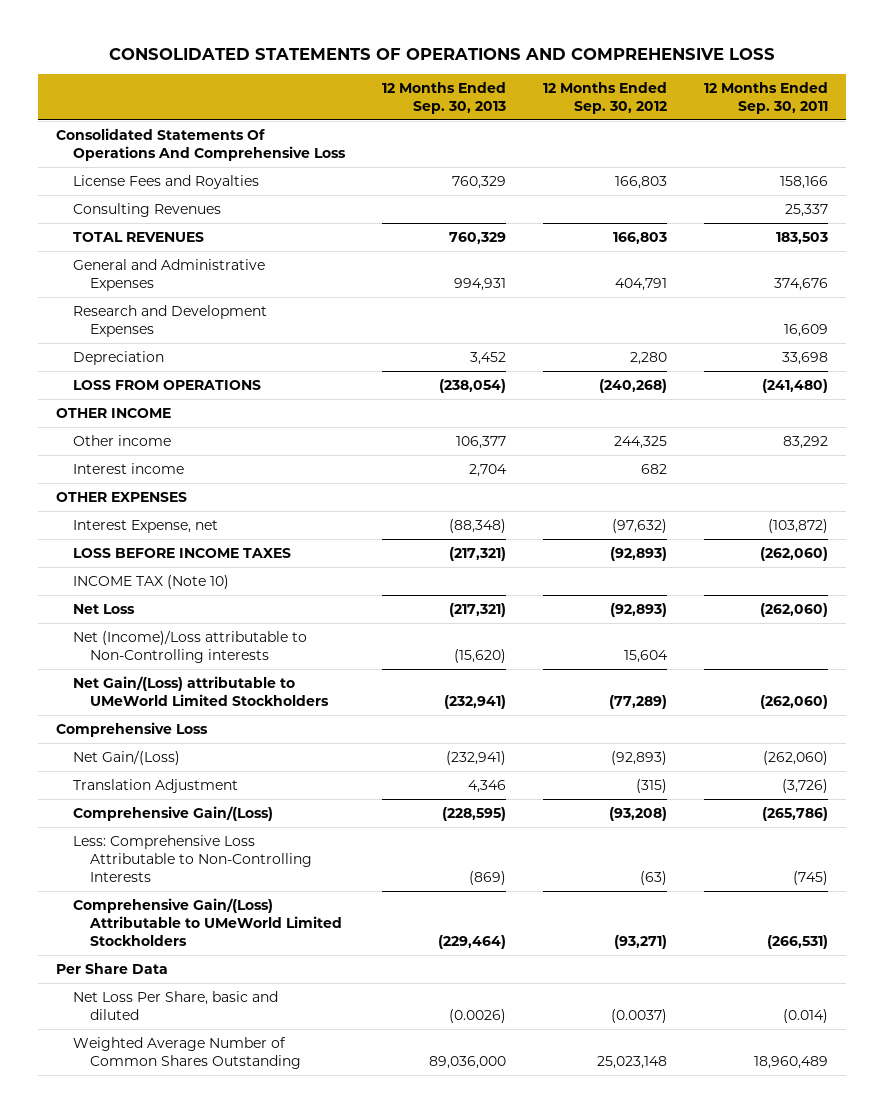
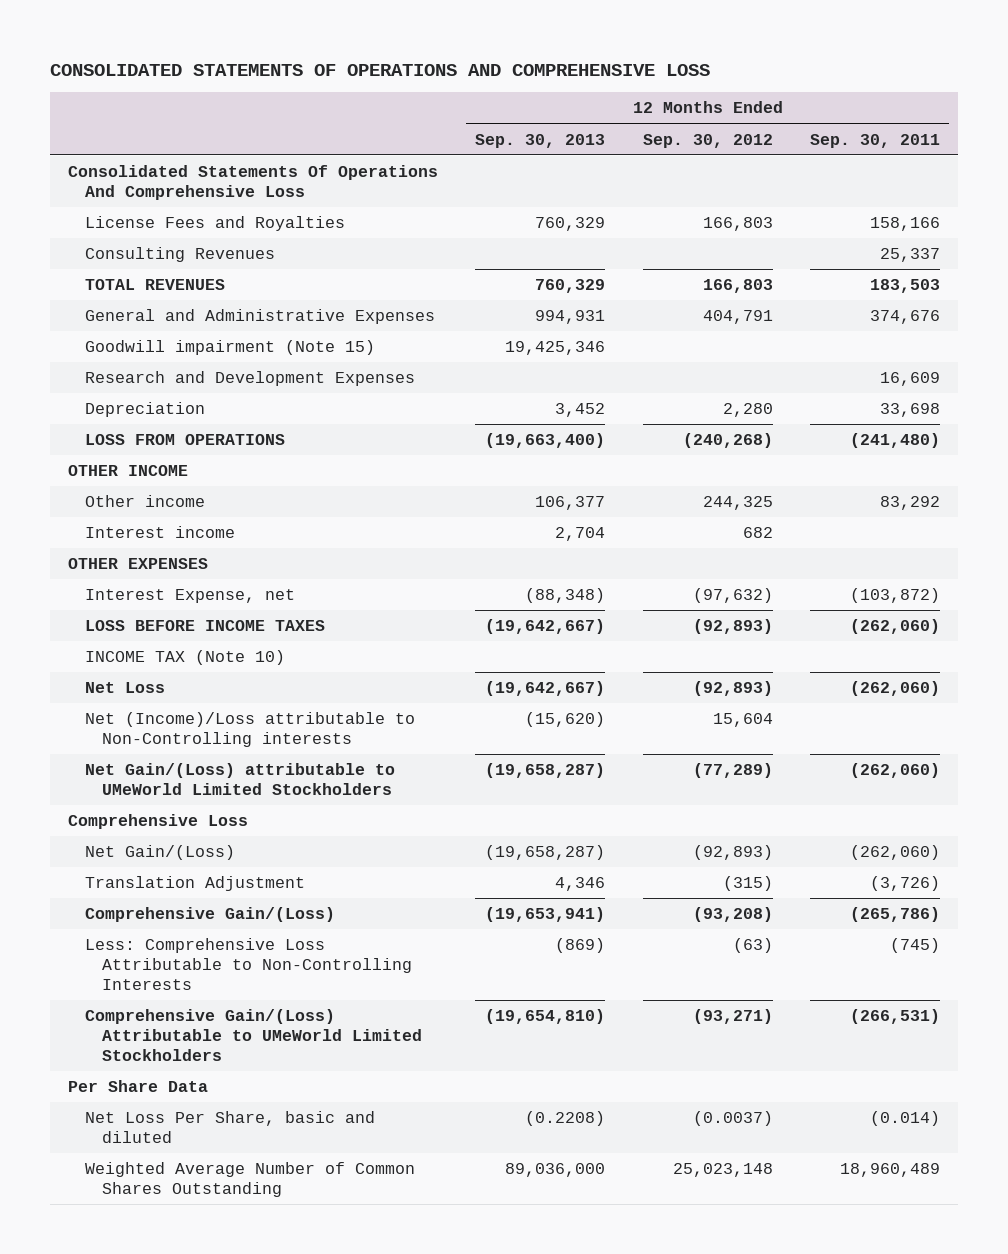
+ Goodwill impairment (Note 15) | 19,425,346 | |
- LOSS FROM OPERATIONS | (238,054) | (240,268) | (241,480)
+ LOSS FROM OPERATIONS | (19,663,400) | (240,268) | (241,480)
- LOSS BEFORE INCOME TAXES | (217,321) | (92,893) | (262,060)
+ LOSS BEFORE INCOME TAXES | (19,642,667) | (92,893) | (262,060)
- Net Loss | (217,321) | (92,893) | (262,060)
+ Net Loss | (19,642,667) | (92,893) | (262,060)
- Net Gain/(Loss) attributable to UMeWorld Limited Stockholders | (232,941) | (77,289) | (262,060)
+ Net Gain/(Loss) attributable to UMeWorld Limited Stockholders | (19,658,287) | (77,289) | (262,060)
- Net Gain/(Loss) | (232,941) | (92,893) | (262,060)
+ Net Gain/(Loss) | (19,658,287) | (92,893) | (262,060)
- Comprehensive Gain/(Loss) | (228,595) | (93,208) | (265,786)
+ Comprehensive Gain/(Loss) | (19,653,941) | (93,208) | (265,786)
- Comprehensive Gain/(Loss) Attributable to UMeWorld Limited Stockholders | (229,464) | (93,271) | (266,531)
+ Comprehensive Gain/(Loss) Attributable to UMeWorld Limited Stockholders | (19,654,810) | (93,271) | (266,531)
- Net Loss Per Share, basic and diluted | (0.0026) | (0.0037) | (0.014)
+ Net Loss Per Share, basic and diluted | (0.2208) | (0.0037) | (0.014)

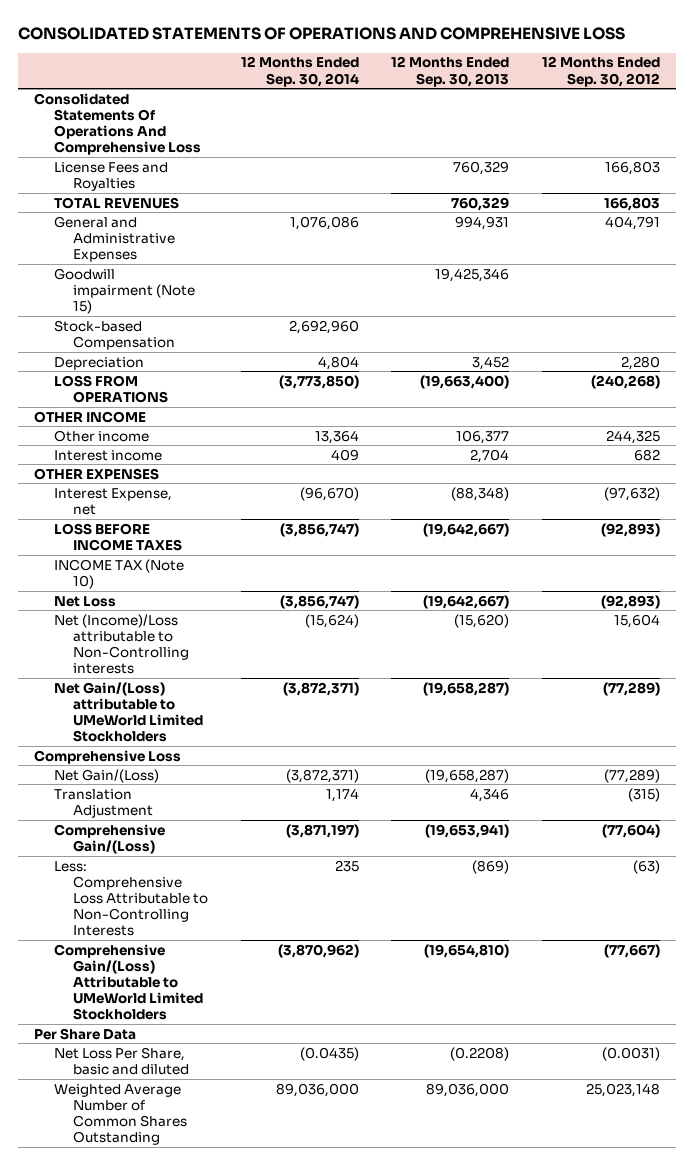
- | 12 Months Ended Sep. 30, 2013 | 12 Months Ended Sep. 30, 2012 | 12 Months Ended Sep. 30, 2011
+ | 12 Months Ended Sep. 30, 2014 | 12 Months Ended Sep. 30, 2013 | 12 Months Ended Sep. 30, 2012
- Consulting Revenues | | | 25,337
- Research and Development Expenses | | | 16,609
+ Stock-based Compensation | 2,692,960 | |
- Net Gain/(Loss) | (19,658,287) | (92,893) | (262,060)
+ Net Gain/(Loss) | (3,872,371) | (19,658,287) | (77,289)
- Comprehensive Gain/(Loss) | (19,653,941) | (93,208) | (265,786)
+ Comprehensive Gain/(Loss) | (3,871,197) | (19,653,941) | (77,604)
- Comprehensive Gain/(Loss) Attributable to UMeWorld Limited Stockholders | (19,654,810) | (93,271) | (266,531)
+ Comprehensive Gain/(Loss) Attributable to UMeWorld Limited Stockholders | (3,870,962) | (19,654,810) | (77,667)
- Net Loss Per Share, basic and diluted | (0.2208) | (0.0037) | (0.014)
+ Net Loss Per Share, basic and diluted | (0.0435) | (0.2208) | (0.0031)

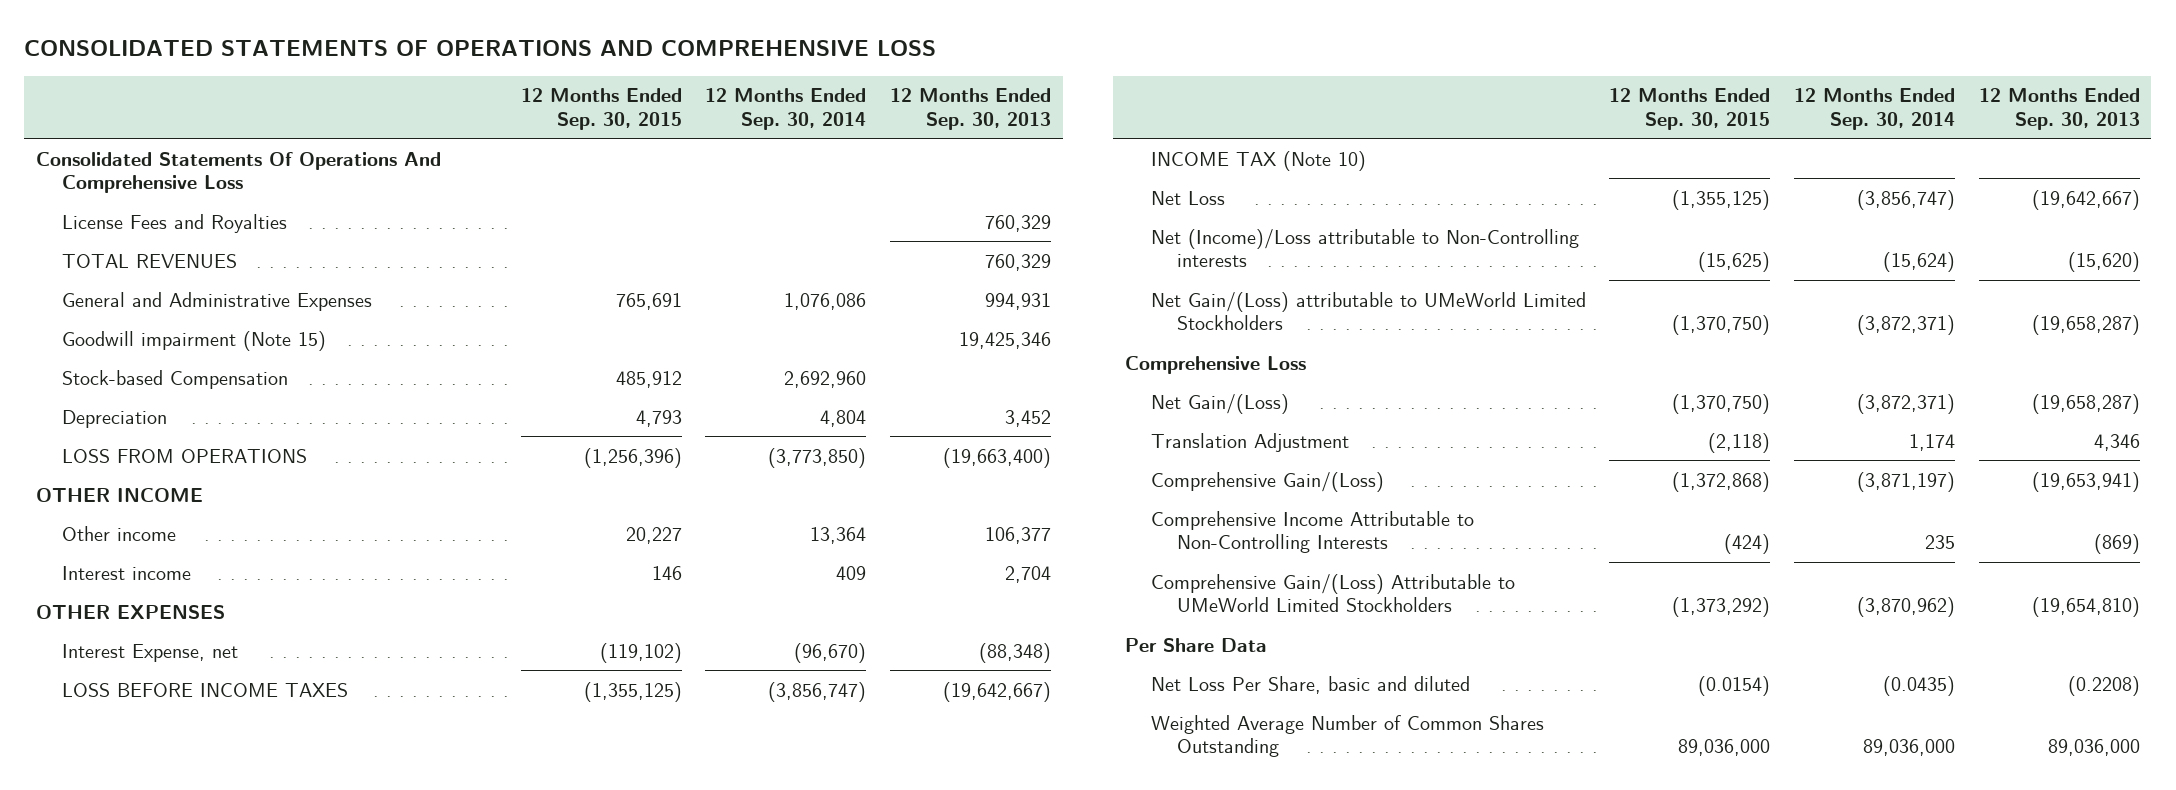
- | 12 Months Ended Sep. 30, 2014 | 12 Months Ended Sep. 30, 2013 | 12 Months Ended Sep. 30, 2012
+ | 12 Months Ended Sep. 30, 2015 | 12 Months Ended Sep. 30, 2014 | 12 Months Ended Sep. 30, 2013
- Less: Comprehensive Loss Attributable to Non-Controlling Interests | 235 | (869) | (63)
+ Comprehensive Income Attributable to Non-Controlling Interests | (424) | 235 | (869)

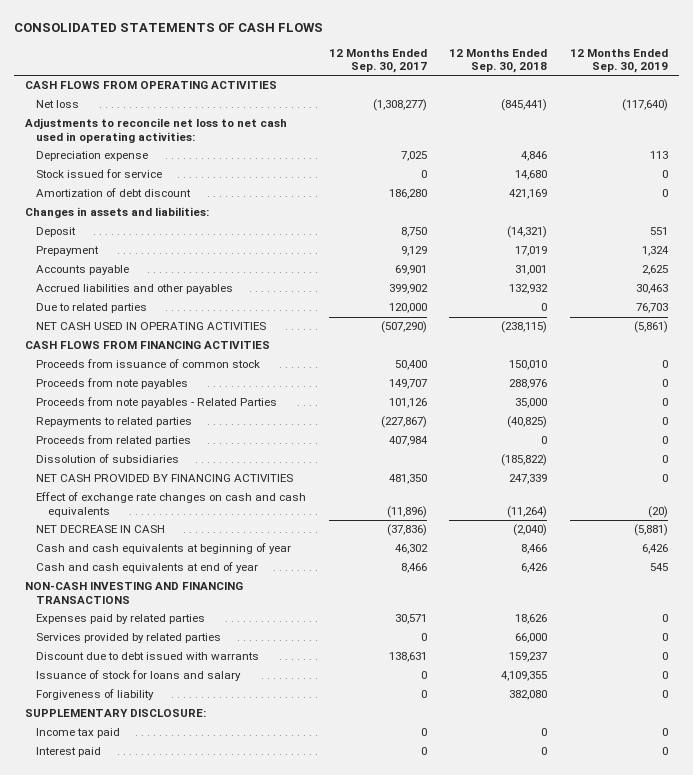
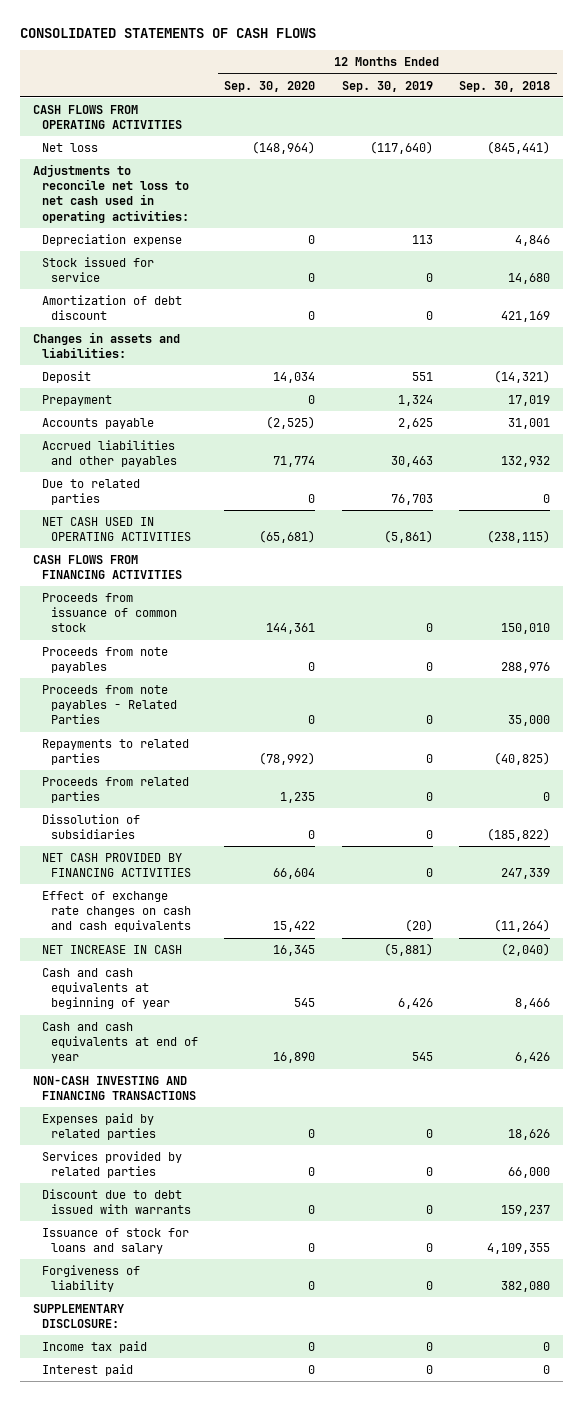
- | 12 Months Ended Sep. 30, 2017 | 12 Months Ended Sep. 30, 2018 | 12 Months Ended Sep. 30, 2019
+ | 12 Months Ended Sep. 30, 2020 | 12 Months Ended Sep. 30, 2019 | 12 Months Ended Sep. 30, 2018
- NET DECREASE IN CASH | (37,836) | (2,040) | (5,881)
+ NET INCREASE IN CASH | 16,345 | (5,881) | (2,040)

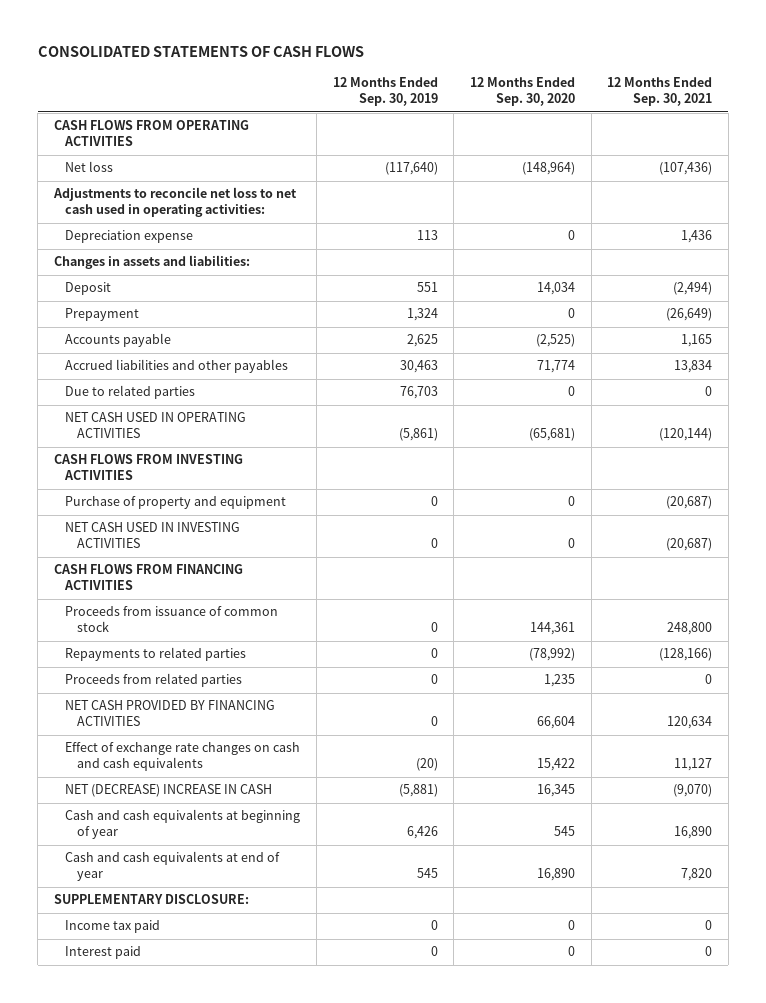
- | 12 Months Ended Sep. 30, 2020 | 12 Months Ended Sep. 30, 2019 | 12 Months Ended Sep. 30, 2018
+ | 12 Months Ended Sep. 30, 2019 | 12 Months Ended Sep. 30, 2020 | 12 Months Ended Sep. 30, 2021
- Stock issued for service | 0 | 0 | 14,680
- Amortization of debt discount | 0 | 0 | 421,169
+ CASH FLOWS FROM INVESTING ACTIVITIES
+ Purchase of property and equipment | 0 | 0 | (20,687)
+ NET CASH USED IN INVESTING ACTIVITIES | 0 | 0 | (20,687)
- Proceeds from note payables | 0 | 0 | 288,976
- Proceeds from note payables - Related Parties | 0 | 0 | 35,000
- Dissolution of subsidiaries | 0 | 0 | (185,822)
- NET INCREASE IN CASH | 16,345 | (5,881) | (2,040)
+ NET (DECREASE) INCREASE IN CASH | (5,881) | 16,345 | (9,070)
- NON-CASH INVESTING AND FINANCING TRANSACTIONS
- Expenses paid by related parties | 0 | 0 | 18,626
- Services provided by related parties | 0 | 0 | 66,000
- Discount due to debt issued with warrants | 0 | 0 | 159,237
- Issuance of stock for loans and salary | 0 | 0 | 4,109,355
- Forgiveness of liability | 0 | 0 | 382,080

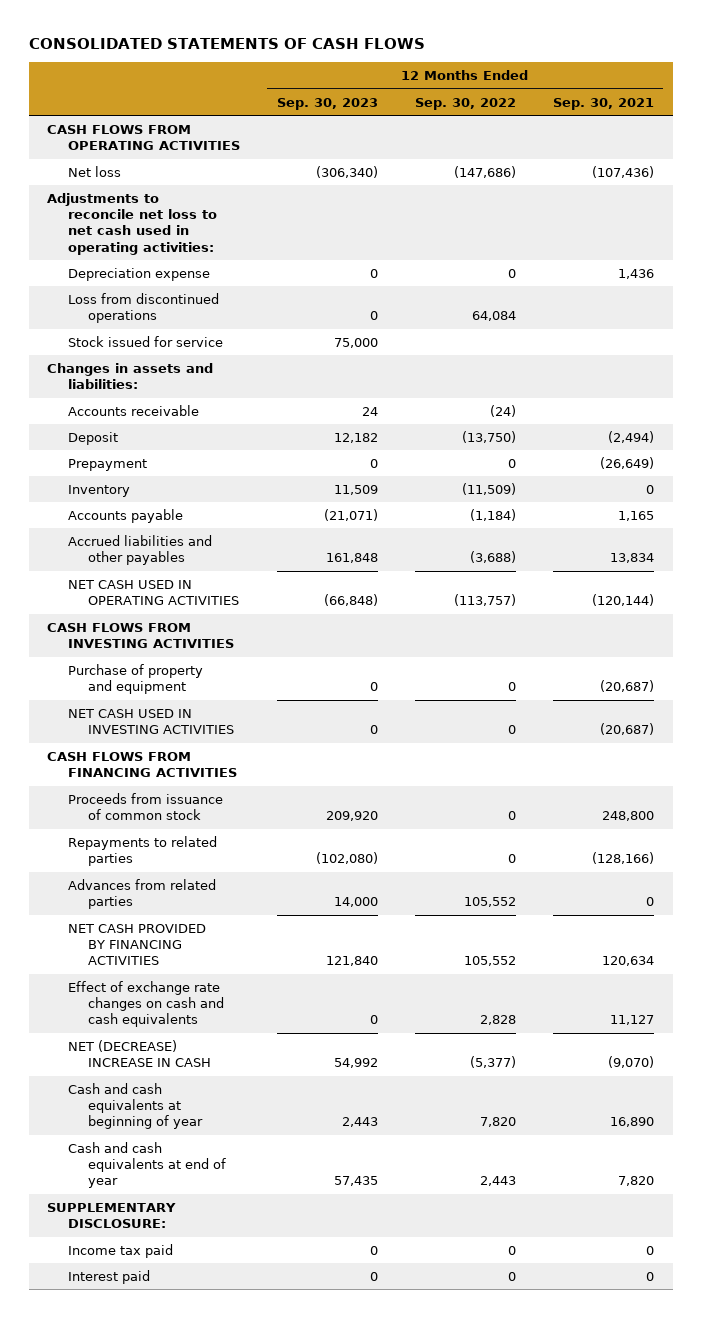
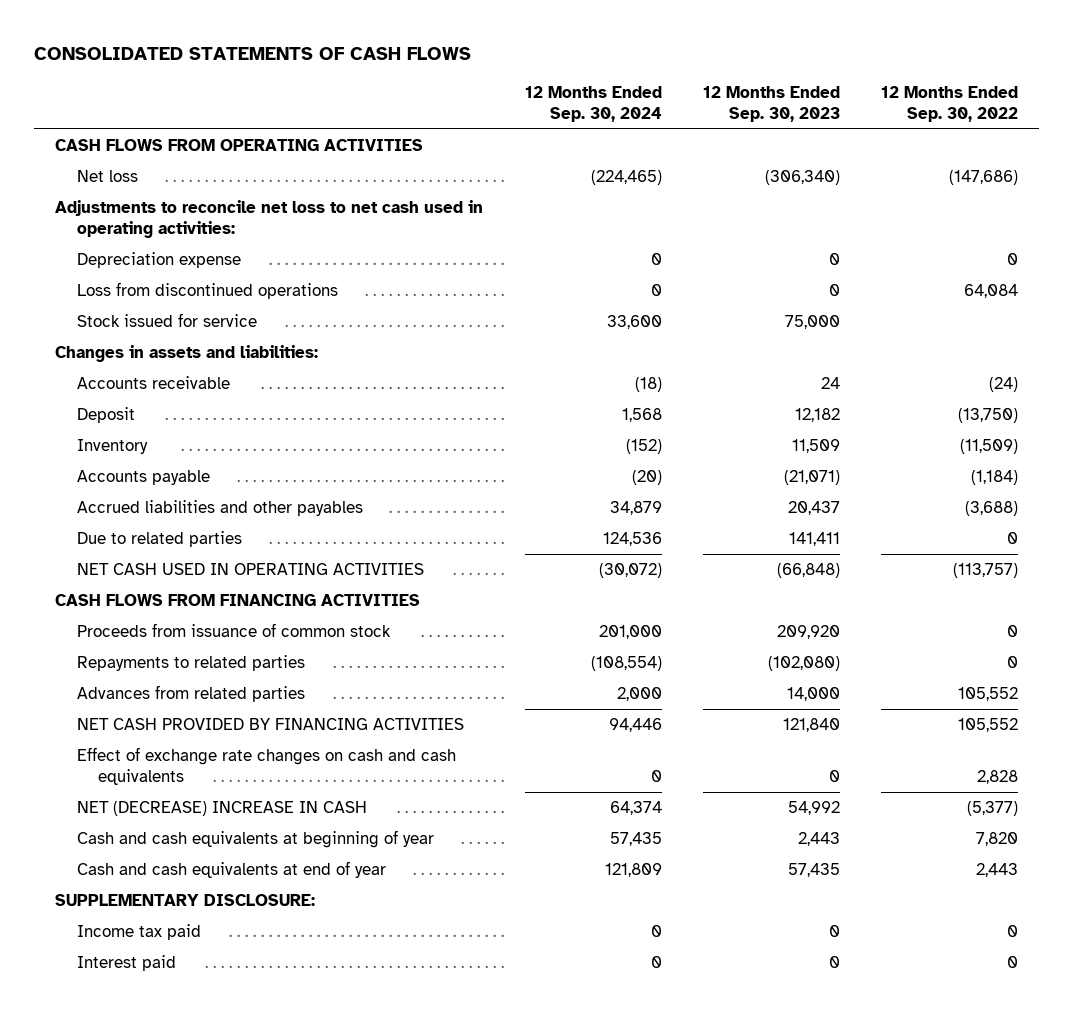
- | 12 Months Ended Sep. 30, 2023 | 12 Months Ended Sep. 30, 2022 | 12 Months Ended Sep. 30, 2021
+ | 12 Months Ended Sep. 30, 2024 | 12 Months Ended Sep. 30, 2023 | 12 Months Ended Sep. 30, 2022
- Prepayment | 0 | 0 | (26,649)
- Accrued liabilities and other payables | 161,848 | (3,688) | 13,834
+ Accrued liabilities and other payables | 34,879 | 20,437 | (3,688)
+ Due to related parties | 124,536 | 141,411 | 0
- CASH FLOWS FROM INVESTING ACTIVITIES
- Purchase of property and equipment | 0 | 0 | (20,687)
- NET CASH USED IN INVESTING ACTIVITIES | 0 | 0 | (20,687)

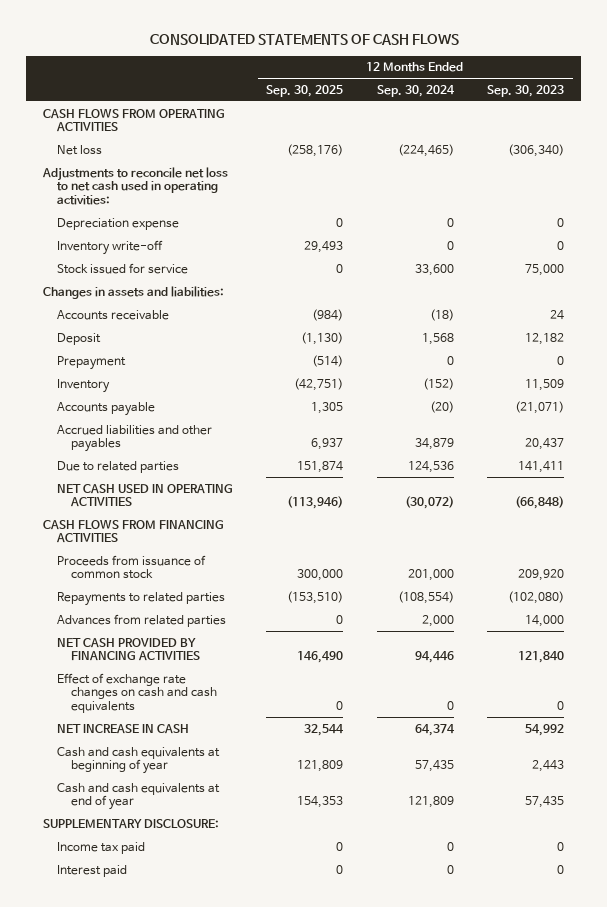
- | 12 Months Ended Sep. 30, 2024 | 12 Months Ended Sep. 30, 2023 | 12 Months Ended Sep. 30, 2022
+ | 12 Months Ended Sep. 30, 2025 | 12 Months Ended Sep. 30, 2024 | 12 Months Ended Sep. 30, 2023
- Loss from discontinued operations | 0 | 0 | 64,084
+ Inventory write-off | 29,493 | 0 | 0
+ Prepayment | (514) | 0 | 0
- NET (DECREASE) INCREASE IN CASH | 64,374 | 54,992 | (5,377)
+ NET INCREASE IN CASH | 32,544 | 64,374 | 54,992

